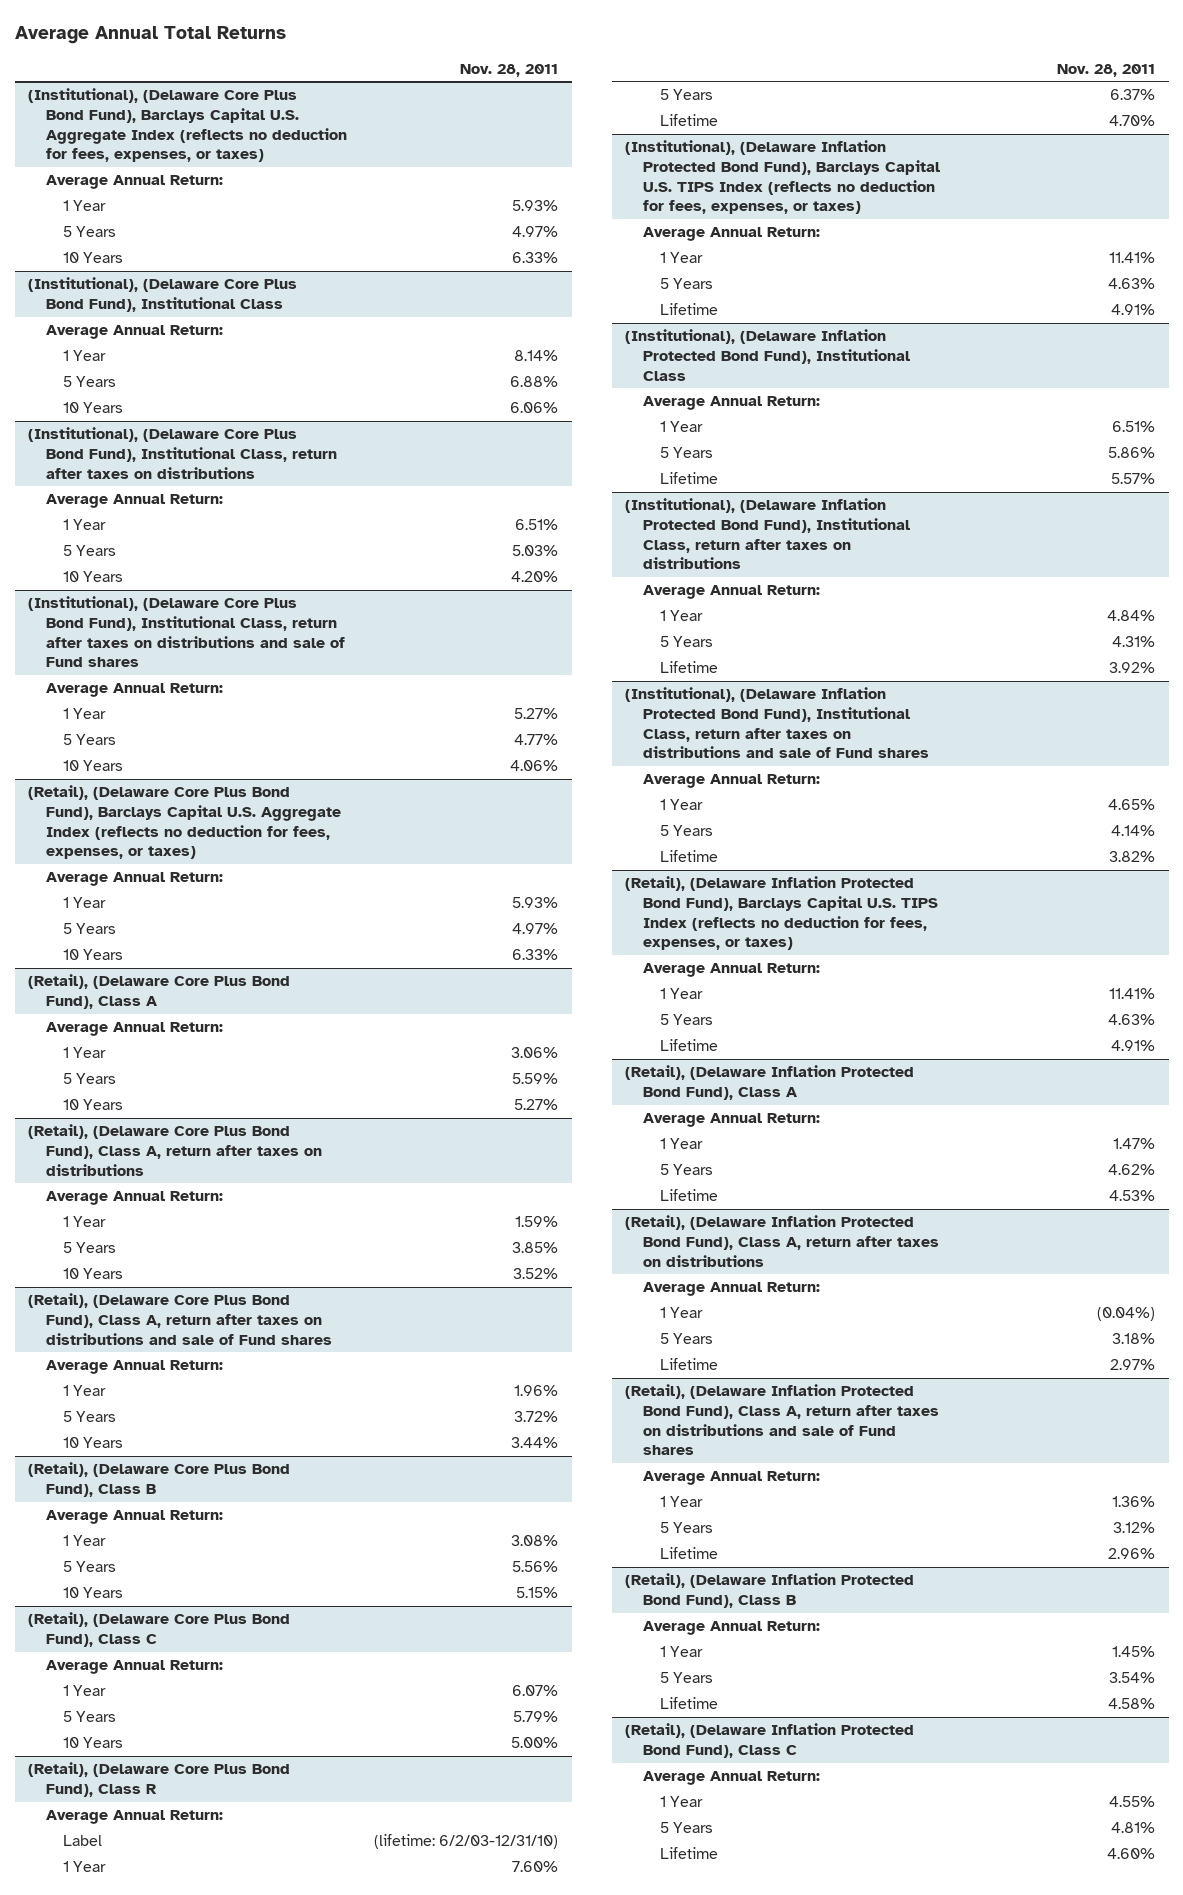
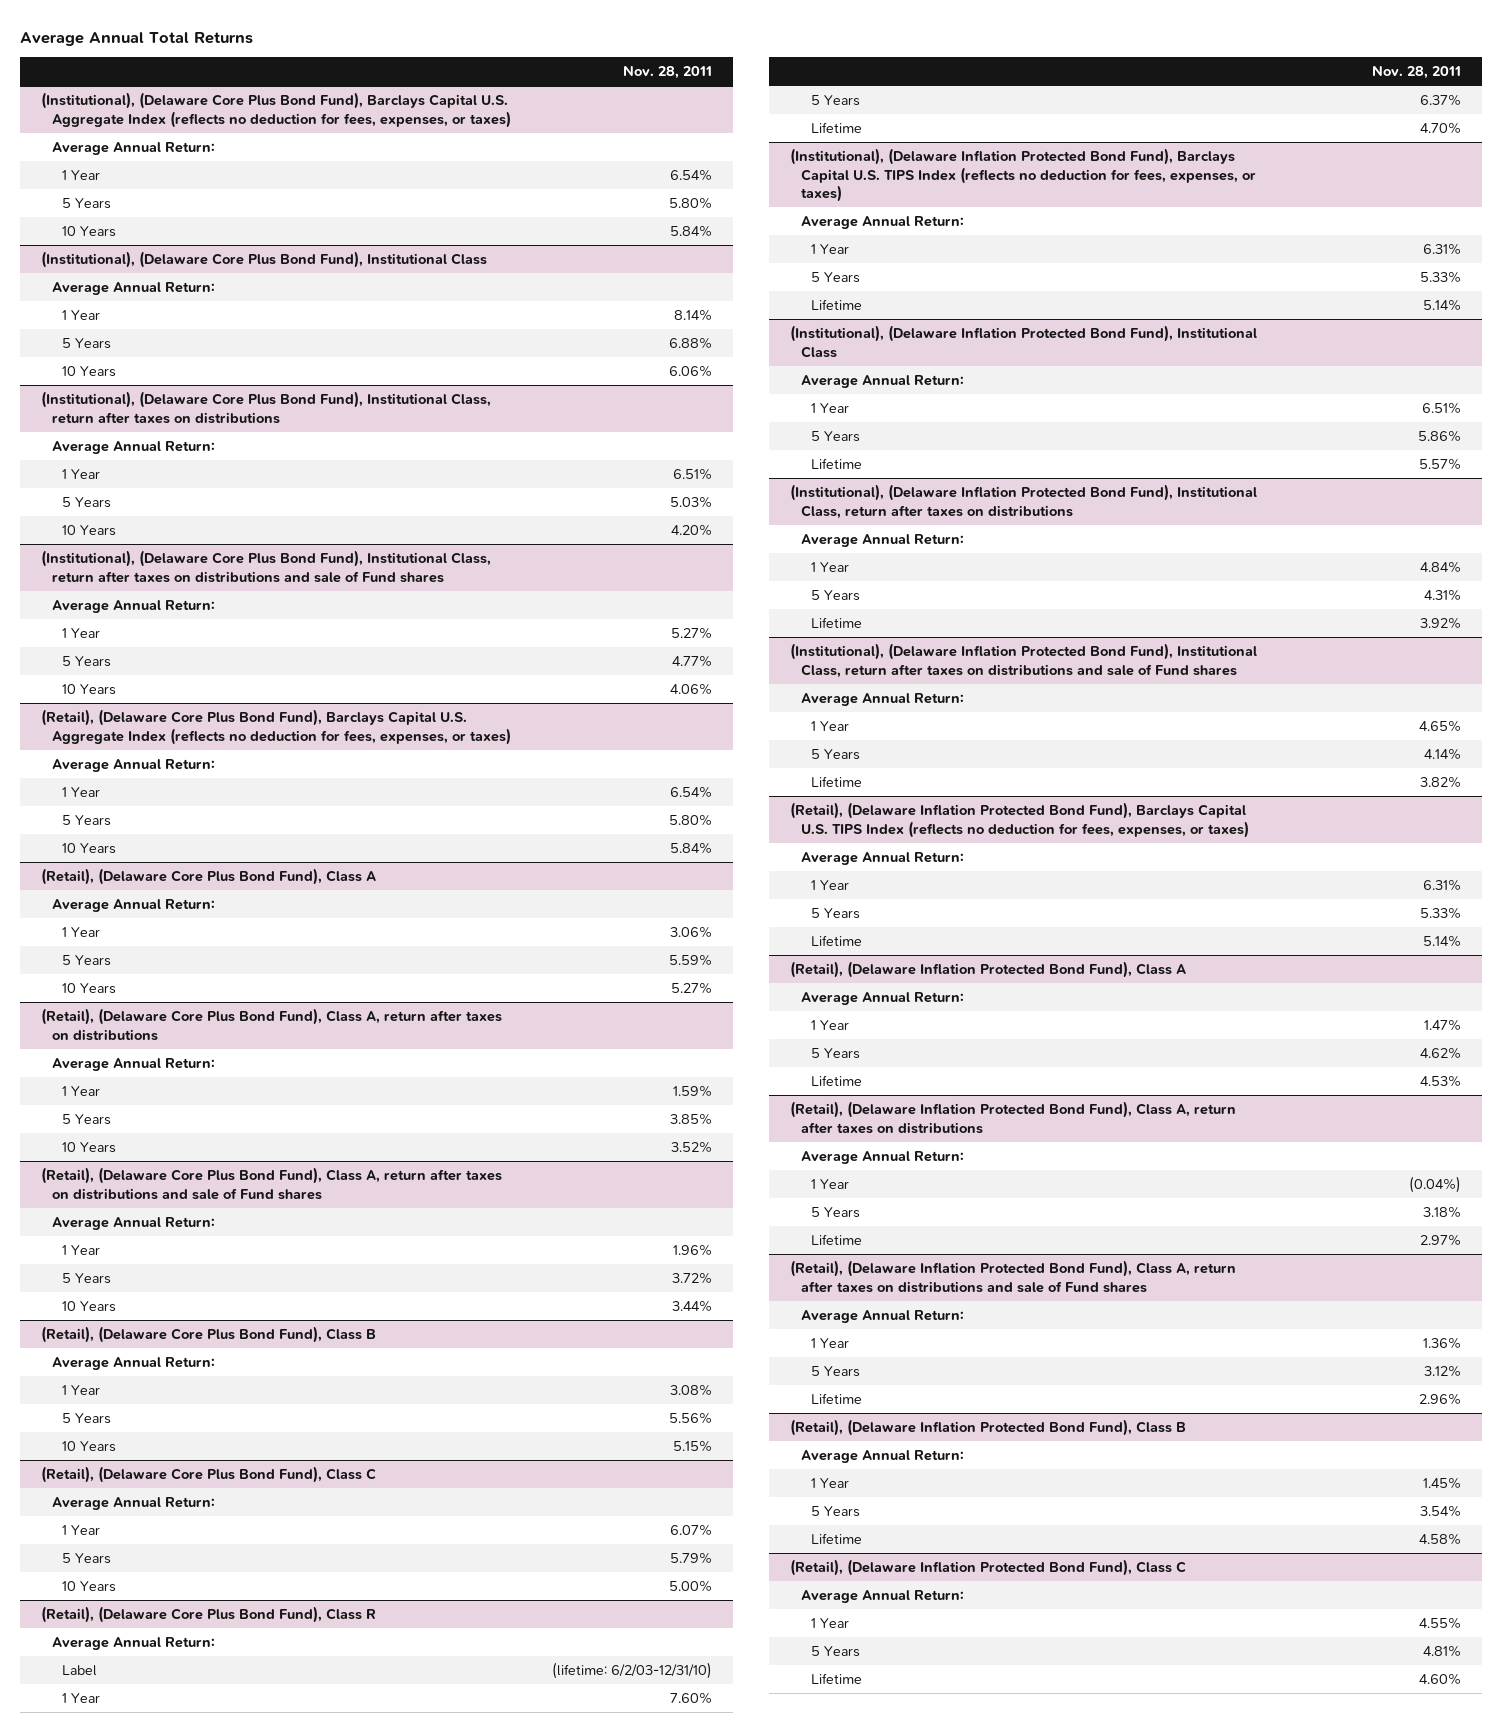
@ (Institutional), (Delaware Core Plus Bond Fund), Barclays Capital U.S. Aggregate Index (reflects no deduction for fees, expenses, or taxes)
- 1 Year | 5.93%
- 5 Years | 4.97%
- 10 Years | 6.33%
+ 1 Year | 6.54%
+ 5 Years | 5.80%
+ 10 Years | 5.84%
@ (Retail), (Delaware Core Plus Bond Fund), Barclays Capital U.S. Aggregate Index (reflects no deduction for fees, expenses, or taxes)
- 1 Year | 5.93%
- 5 Years | 4.97%
- 10 Years | 6.33%
+ 1 Year | 6.54%
+ 5 Years | 5.80%
+ 10 Years | 5.84%
@ (Institutional), (Delaware Inflation Protected Bond Fund), Barclays Capital U.S. TIPS Index (reflects no deduction for fees, expenses, or taxes)
- 1 Year | 11.41%
- 5 Years | 4.63%
- Lifetime | 4.91%
+ 1 Year | 6.31%
+ 5 Years | 5.33%
+ Lifetime | 5.14%
@ (Retail), (Delaware Inflation Protected Bond Fund), Barclays Capital U.S. TIPS Index (reflects no deduction for fees, expenses, or taxes)
- 1 Year | 11.41%
- 5 Years | 4.63%
- Lifetime | 4.91%
+ 1 Year | 6.31%
+ 5 Years | 5.33%
+ Lifetime | 5.14%

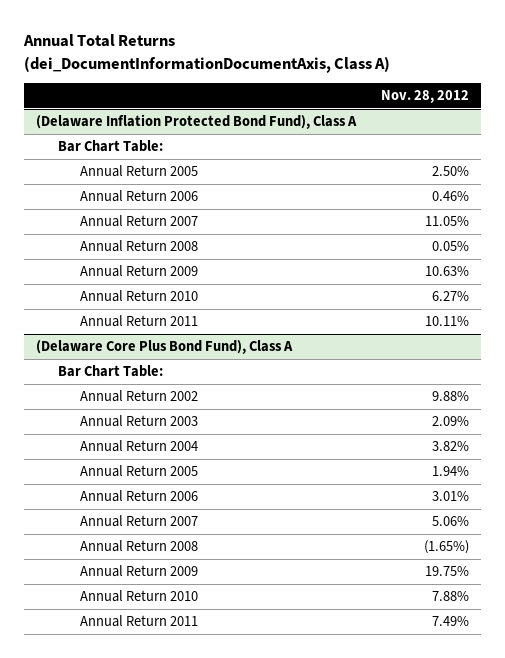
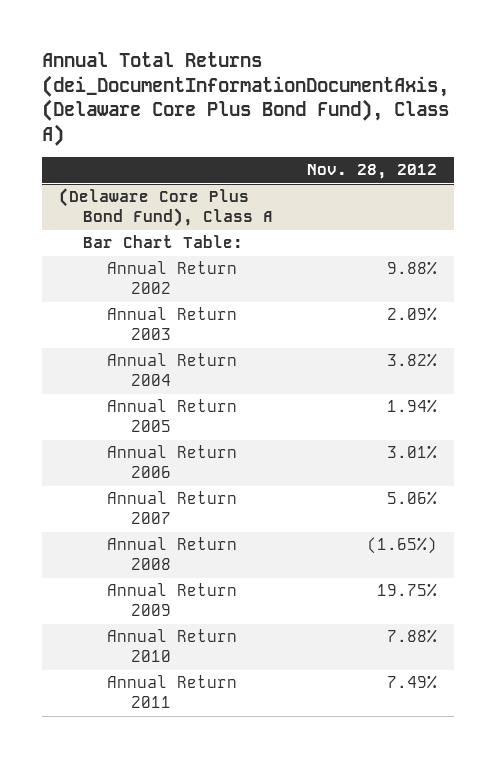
- Annual Total Returns (dei_DocumentInformationDocumentAxis, Class A)
+ Annual Total Returns (dei_DocumentInformationDocumentAxis, (Delaware Core Plus Bond Fund), Class A)
- (Delaware Inflation Protected Bond Fund), Class A
- Bar Chart Table:
- Annual Return 2005 | 2.50%
- Annual Return 2006 | 0.46%
- Annual Return 2007 | 11.05%
- Annual Return 2008 | 0.05%
- Annual Return 2009 | 10.63%
- Annual Return 2010 | 6.27%
- Annual Return 2011 | 10.11%

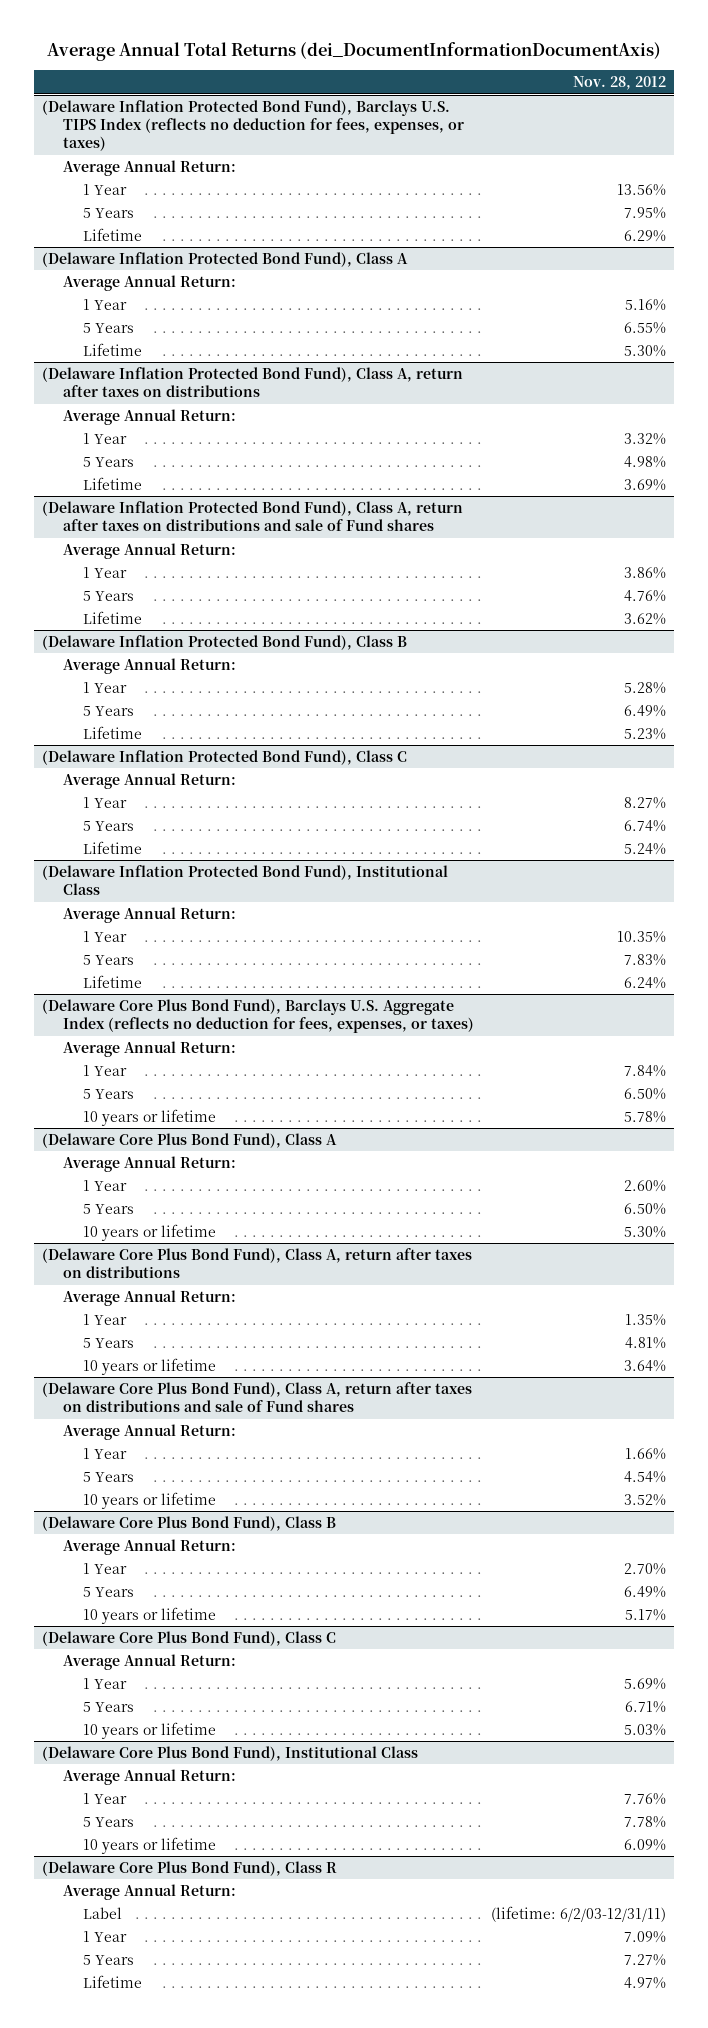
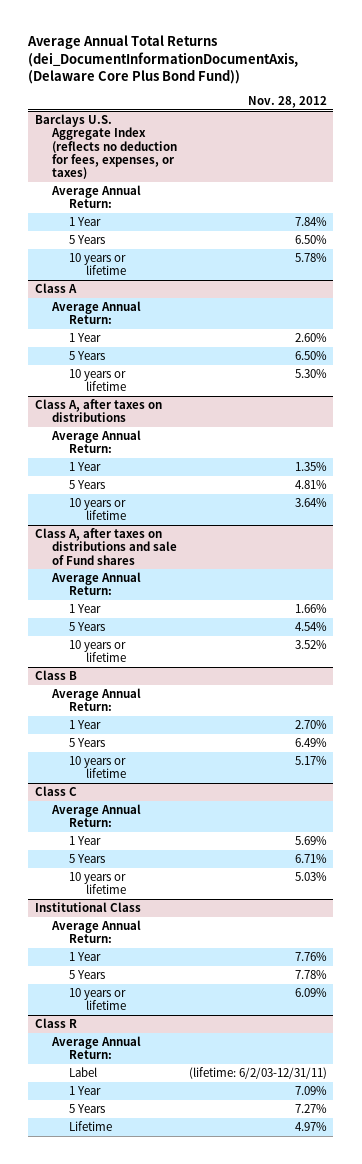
- Average Annual Total Returns (dei_DocumentInformationDocumentAxis)
+ Average Annual Total Returns (dei_DocumentInformationDocumentAxis, (Delaware Core Plus Bond Fund))
- (Delaware Inflation Protected Bond Fund), Barclays U.S. TIPS Index (reflects no deduction for fees, expenses, or taxes)
- Average Annual Return:
- 1 Year | 13.56%
- 5 Years | 7.95%
- Lifetime | 6.29%
- (Delaware Inflation Protected Bond Fund), Class A
- Average Annual Return:
- 1 Year | 5.16%
- 5 Years | 6.55%
- Lifetime | 5.30%
- (Delaware Inflation Protected Bond Fund), Class A, return after taxes on distributions
- Average Annual Return:
- 1 Year | 3.32%
- 5 Years | 4.98%
- Lifetime | 3.69%
- (Delaware Inflation Protected Bond Fund), Class A, return after taxes on distributions and sale of Fund shares
- Average Annual Return:
- 1 Year | 3.86%
- 5 Years | 4.76%
- Lifetime | 3.62%
- (Delaware Inflation Protected Bond Fund), Class B
- Average Annual Return:
- 1 Year | 5.28%
- 5 Years | 6.49%
- Lifetime | 5.23%
- (Delaware Inflation Protected Bond Fund), Class C
- Average Annual Return:
- 1 Year | 8.27%
- 5 Years | 6.74%
- Lifetime | 5.24%
- (Delaware Inflation Protected Bond Fund), Institutional Class
- Average Annual Return:
- 1 Year | 10.35%
- 5 Years | 7.83%
- Lifetime | 6.24%
- (Delaware Core Plus Bond Fund), Barclays U.S. Aggregate Index (reflects no deduction for fees, expenses, or taxes)
+ Barclays U.S. Aggregate Index (reflects no deduction for fees, expenses, or taxes)
- (Delaware Core Plus Bond Fund), Class A
+ Class A
- (Delaware Core Plus Bond Fund), Class A, return after taxes on distributions
+ Class A, after taxes on distributions
- (Delaware Core Plus Bond Fund), Class A, return after taxes on distributions and sale of Fund shares
+ Class A, after taxes on distributions and sale of Fund shares
- (Delaware Core Plus Bond Fund), Class B
+ Class B
- (Delaware Core Plus Bond Fund), Class C
+ Class C
- (Delaware Core Plus Bond Fund), Institutional Class
+ Institutional Class
- (Delaware Core Plus Bond Fund), Class R
+ Class R

